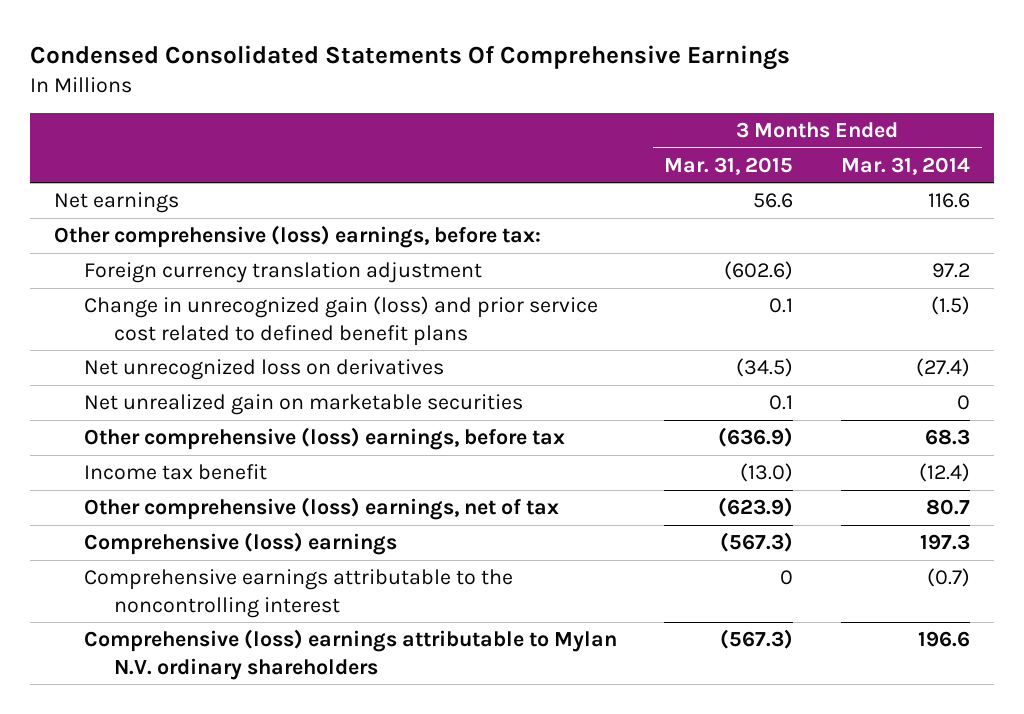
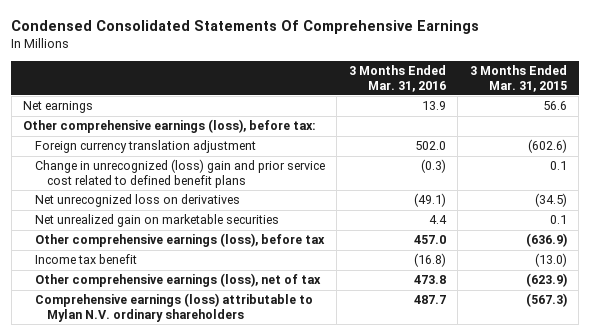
- | 3 Months Ended Mar. 31, 2015 | 3 Months Ended Mar. 31, 2014
+ | 3 Months Ended Mar. 31, 2016 | 3 Months Ended Mar. 31, 2015
- Other comprehensive (loss) earnings, before tax:
+ Other comprehensive earnings (loss), before tax:
- Change in unrecognized gain (loss) and prior service cost related to defined benefit plans | 0.1 | (1.5)
+ Change in unrecognized (loss) gain and prior service cost related to defined benefit plans | (0.3) | 0.1
- Other comprehensive (loss) earnings, before tax | (636.9) | 68.3
+ Other comprehensive earnings (loss), before tax | 457.0 | (636.9)
- Other comprehensive (loss) earnings, net of tax | (623.9) | 80.7
- Comprehensive (loss) earnings | (567.3) | 197.3
- Comprehensive earnings attributable to the noncontrolling interest | 0 | (0.7)
- Comprehensive (loss) earnings attributable to Mylan N.V. ordinary shareholders | (567.3) | 196.6
+ Other comprehensive earnings (loss), net of tax | 473.8 | (623.9)
+ Comprehensive earnings (loss) attributable to Mylan N.V. ordinary shareholders | 487.7 | (567.3)

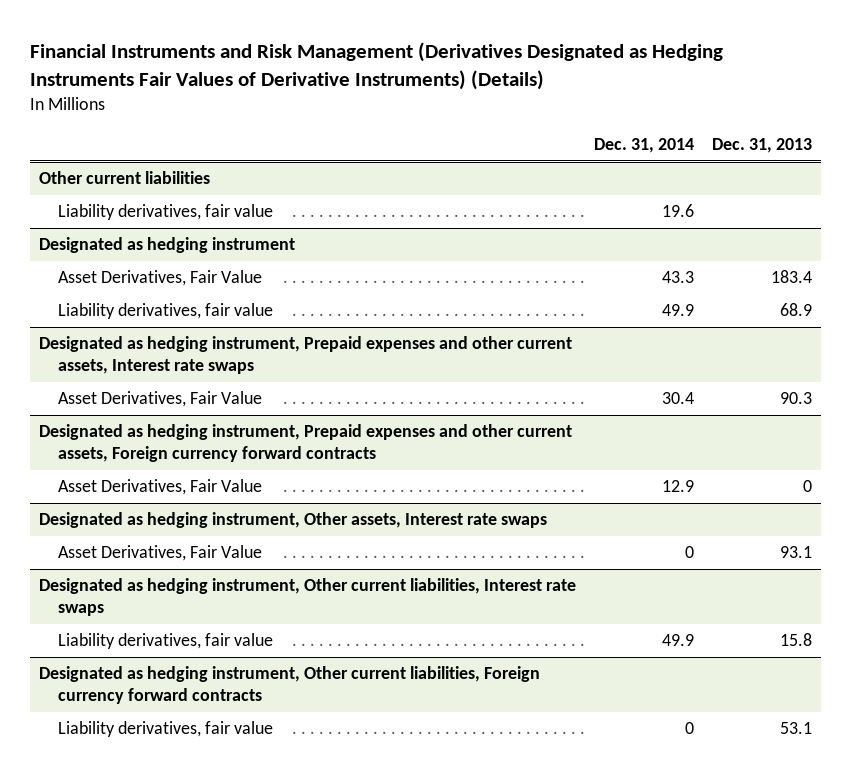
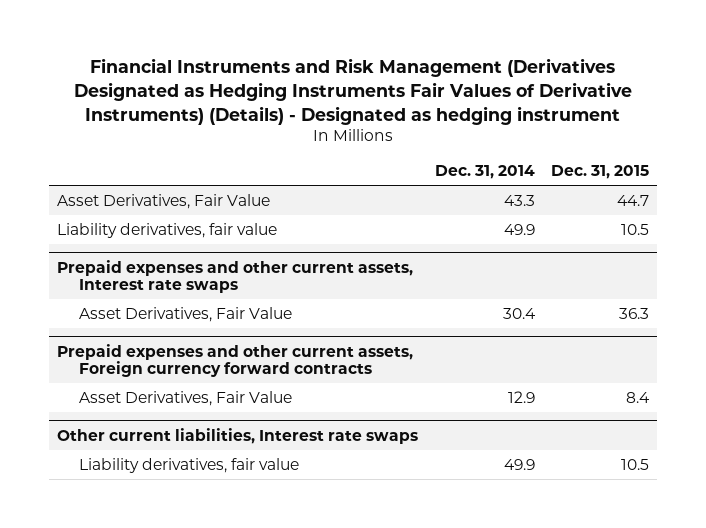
- Financial Instruments and Risk Management (Derivatives Designated as Hedging Instruments Fair Values of Derivative Instruments) (Details)
+ Financial Instruments and Risk Management (Derivatives Designated as Hedging Instruments Fair Values of Derivative Instruments) (Details) - Designated as hedging instrument
- | Dec. 31, 2014 | Dec. 31, 2013
+ | Dec. 31, 2014 | Dec. 31, 2015
- Other current liabilities
- Liability derivatives, fair value | 19.6 |
- Designated as hedging instrument
- Designated as hedging instrument, Prepaid expenses and other current assets, Interest rate swaps
+ Prepaid expenses and other current assets, Interest rate swaps
- Designated as hedging instrument, Prepaid expenses and other current assets, Foreign currency forward contracts
+ Prepaid expenses and other current assets, Foreign currency forward contracts
- Designated as hedging instrument, Other assets, Interest rate swaps
- Asset Derivatives, Fair Value | 0 | 93.1
- Designated as hedging instrument, Other current liabilities, Interest rate swaps
+ Other current liabilities, Interest rate swaps
- Designated as hedging instrument, Other current liabilities, Foreign currency forward contracts
- Liability derivatives, fair value | 0 | 53.1

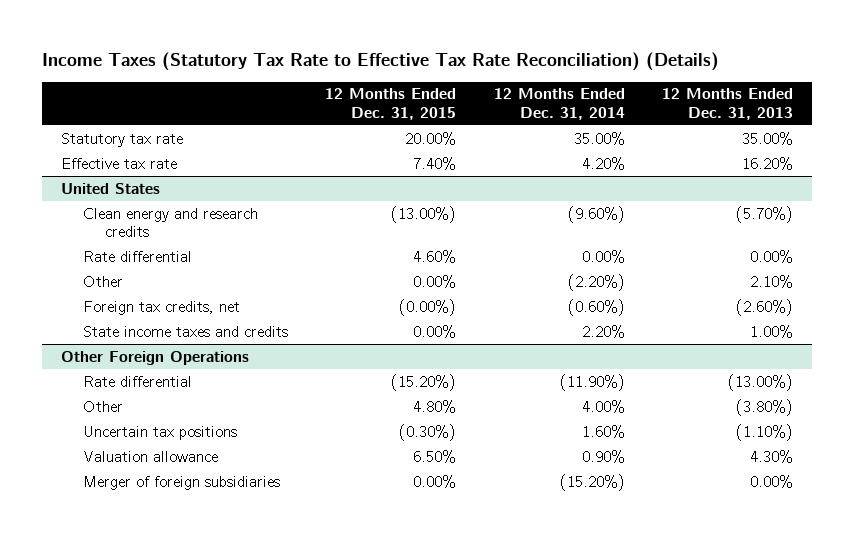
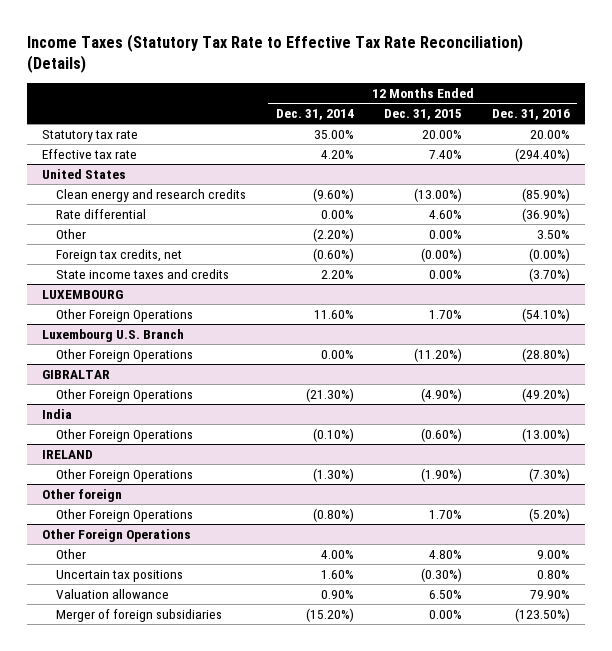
- | 12 Months Ended Dec. 31, 2015 | 12 Months Ended Dec. 31, 2014 | 12 Months Ended Dec. 31, 2013
+ | 12 Months Ended Dec. 31, 2014 | 12 Months Ended Dec. 31, 2015 | 12 Months Ended Dec. 31, 2016
+ LUXEMBOURG
+ Other Foreign Operations | 11.60% | 1.70% | (54.10%)
+ Luxembourg U.S. Branch
+ Other Foreign Operations | 0.00% | (11.20%) | (28.80%)
+ GIBRALTAR
+ Other Foreign Operations | (21.30%) | (4.90%) | (49.20%)
+ India
+ Other Foreign Operations | (0.10%) | (0.60%) | (13.00%)
+ IRELAND
+ Other Foreign Operations | (1.30%) | (1.90%) | (7.30%)
+ Other foreign
+ Other Foreign Operations | (0.80%) | 1.70% | (5.20%)
@ Other Foreign Operations
- Rate differential | (15.20%) | (11.90%) | (13.00%)

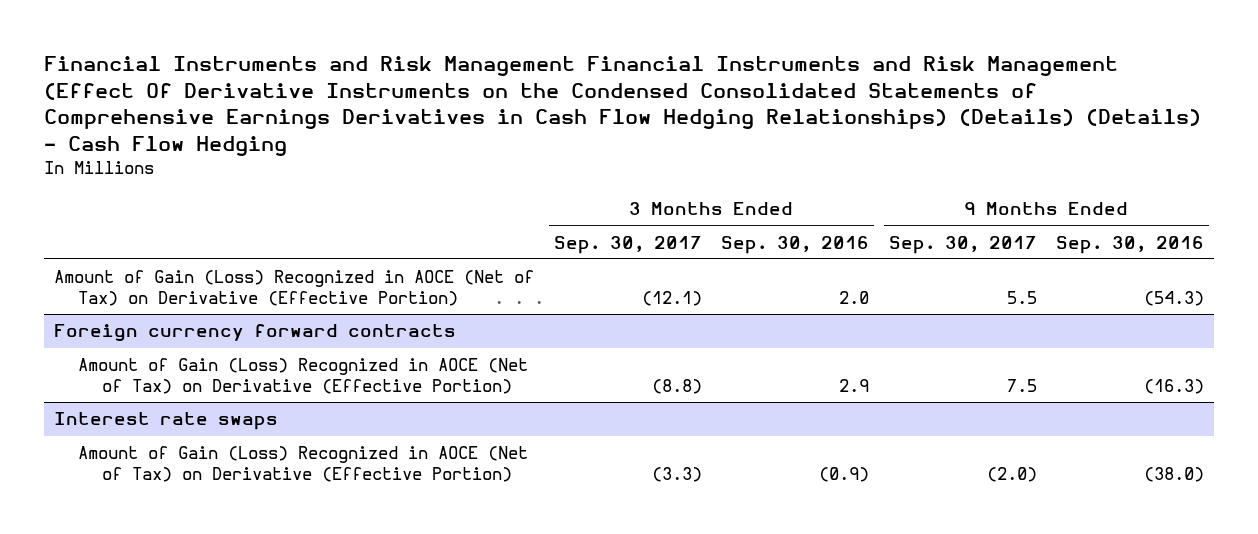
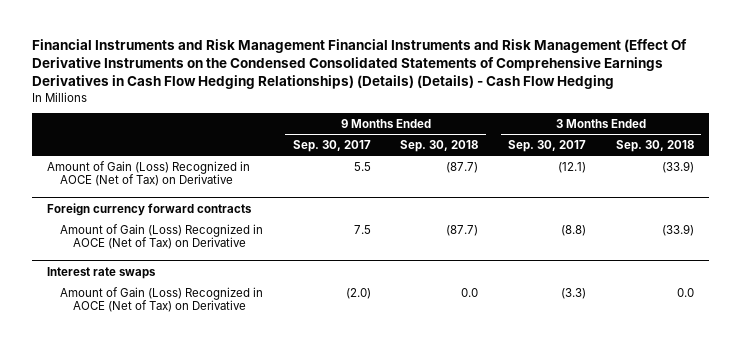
- | 3 Months Ended Sep. 30, 2017 | 3 Months Ended Sep. 30, 2016 | 9 Months Ended Sep. 30, 2017 | 9 Months Ended Sep. 30, 2016
+ | 9 Months Ended Sep. 30, 2017 | 9 Months Ended Sep. 30, 2018 | 3 Months Ended Sep. 30, 2017 | 3 Months Ended Sep. 30, 2018
- Amount of Gain (Loss) Recognized in AOCE (Net of Tax) on Derivative (Effective Portion) | (12.1) | 2.0 | 5.5 | (54.3)
+ Amount of Gain (Loss) Recognized in AOCE (Net of Tax) on Derivative | 5.5 | (87.7) | (12.1) | (33.9)
@ Foreign currency forward contracts
- Amount of Gain (Loss) Recognized in AOCE (Net of Tax) on Derivative (Effective Portion) | (8.8) | 2.9 | 7.5 | (16.3)
+ Amount of Gain (Loss) Recognized in AOCE (Net of Tax) on Derivative | 7.5 | (87.7) | (8.8) | (33.9)
@ Interest rate swaps
- Amount of Gain (Loss) Recognized in AOCE (Net of Tax) on Derivative (Effective Portion) | (3.3) | (0.9) | (2.0) | (38.0)
+ Amount of Gain (Loss) Recognized in AOCE (Net of Tax) on Derivative | (2.0) | 0.0 | (3.3) | 0.0

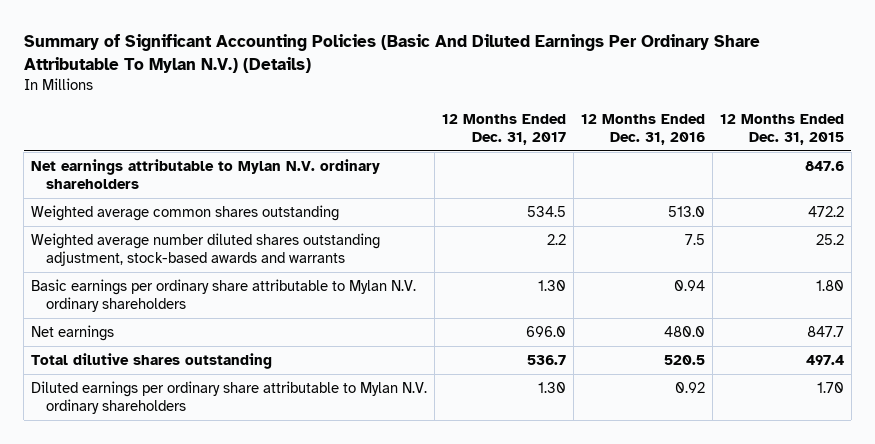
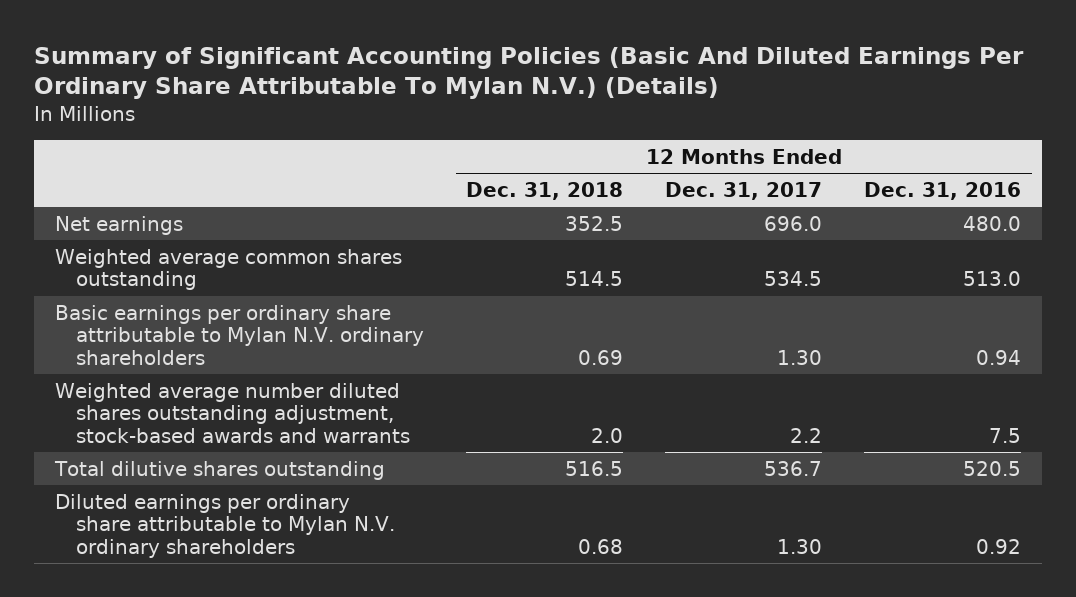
- | 12 Months Ended Dec. 31, 2017 | 12 Months Ended Dec. 31, 2016 | 12 Months Ended Dec. 31, 2015
+ | 12 Months Ended Dec. 31, 2018 | 12 Months Ended Dec. 31, 2017 | 12 Months Ended Dec. 31, 2016
- Net earnings attributable to Mylan N.V. ordinary shareholders | | | 847.6
moved up: Net earnings | 352.5 | 696.0 | 480.0
moved down: Weighted average number diluted shares outstanding adjustment, stock-based awards and warrants | 2.0 | 2.2 | 7.5

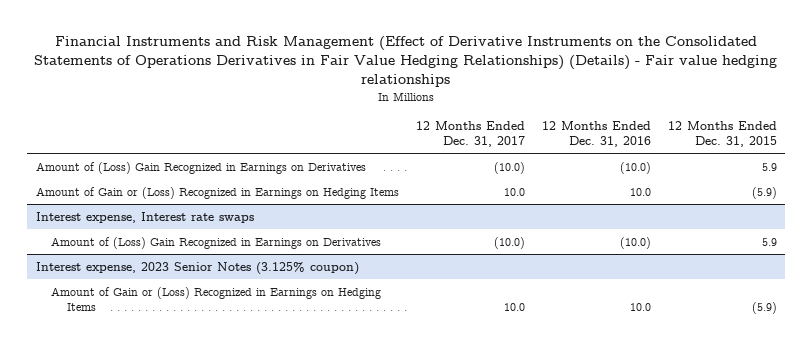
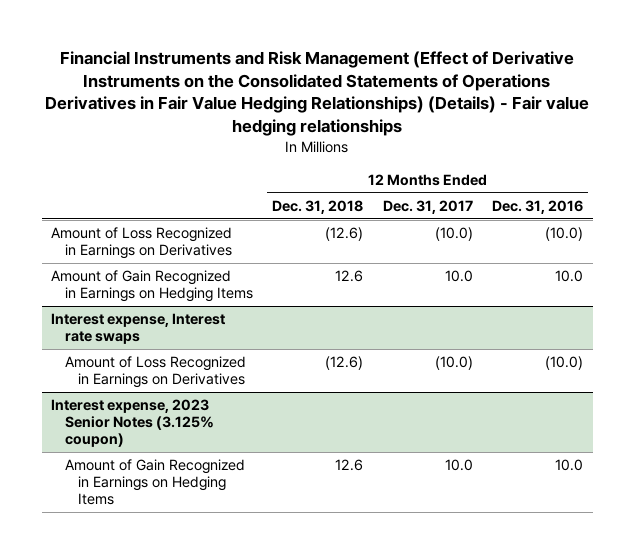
- | 12 Months Ended Dec. 31, 2017 | 12 Months Ended Dec. 31, 2016 | 12 Months Ended Dec. 31, 2015
+ | 12 Months Ended Dec. 31, 2018 | 12 Months Ended Dec. 31, 2017 | 12 Months Ended Dec. 31, 2016
- Amount of (Loss) Gain Recognized in Earnings on Derivatives | (10.0) | (10.0) | 5.9
- Amount of Gain or (Loss) Recognized in Earnings on Hedging Items | 10.0 | 10.0 | (5.9)
+ Amount of Loss Recognized in Earnings on Derivatives | (12.6) | (10.0) | (10.0)
+ Amount of Gain Recognized in Earnings on Hedging Items | 12.6 | 10.0 | 10.0
@ Interest expense, Interest rate swaps
- Amount of (Loss) Gain Recognized in Earnings on Derivatives | (10.0) | (10.0) | 5.9
+ Amount of Loss Recognized in Earnings on Derivatives | (12.6) | (10.0) | (10.0)
@ Interest expense, 2023 Senior Notes (3.125% coupon)
- Amount of Gain or (Loss) Recognized in Earnings on Hedging Items | 10.0 | 10.0 | (5.9)
+ Amount of Gain Recognized in Earnings on Hedging Items | 12.6 | 10.0 | 10.0

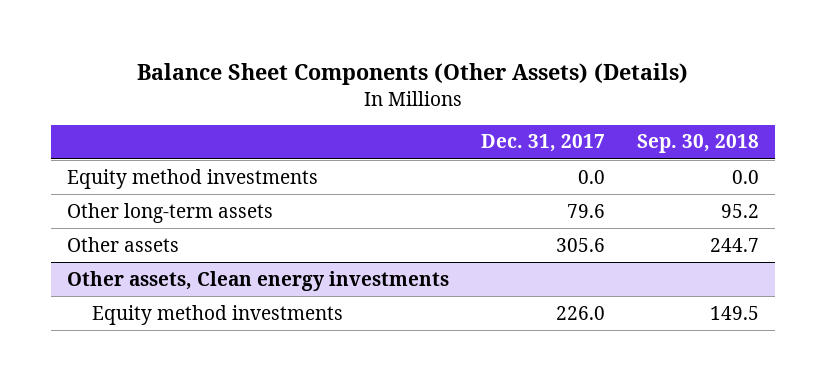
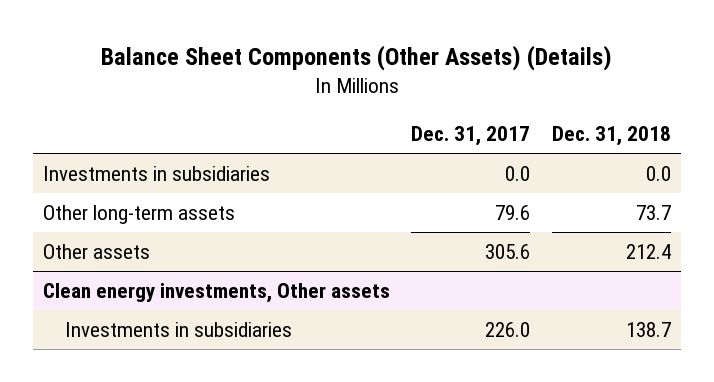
- | Dec. 31, 2017 | Sep. 30, 2018
+ | Dec. 31, 2017 | Dec. 31, 2018
- Equity method investments | 0.0 | 0.0
+ Investments in subsidiaries | 0.0 | 0.0
- Other assets, Clean energy investments
- Equity method investments | 226.0 | 149.5
+ Clean energy investments, Other assets
+ Investments in subsidiaries | 226.0 | 138.7

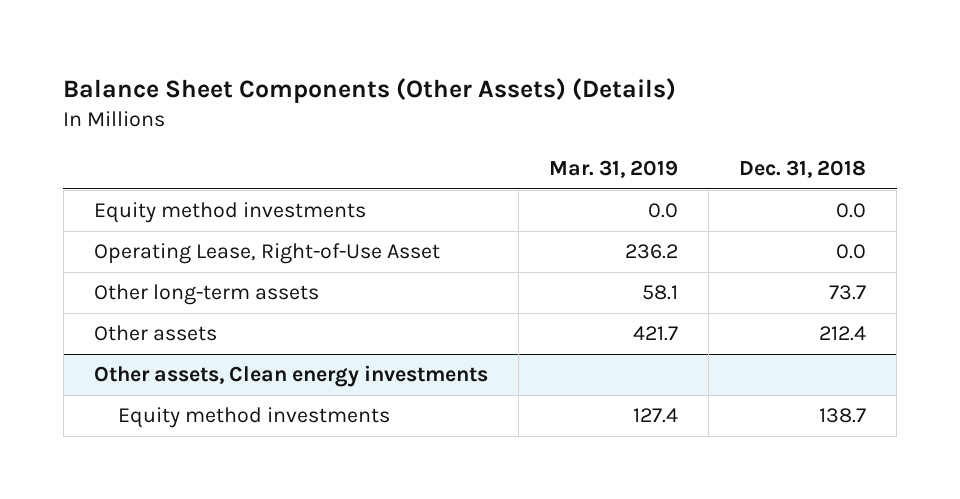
- | Dec. 31, 2017 | Dec. 31, 2018
+ | Mar. 31, 2019 | Dec. 31, 2018
- Investments in subsidiaries | 0.0 | 0.0
+ Equity method investments | 0.0 | 0.0
+ Operating Lease, Right-of-Use Asset | 236.2 | 0.0
- Clean energy investments, Other assets
- Investments in subsidiaries | 226.0 | 138.7
+ Other assets, Clean energy investments
+ Equity method investments | 127.4 | 138.7

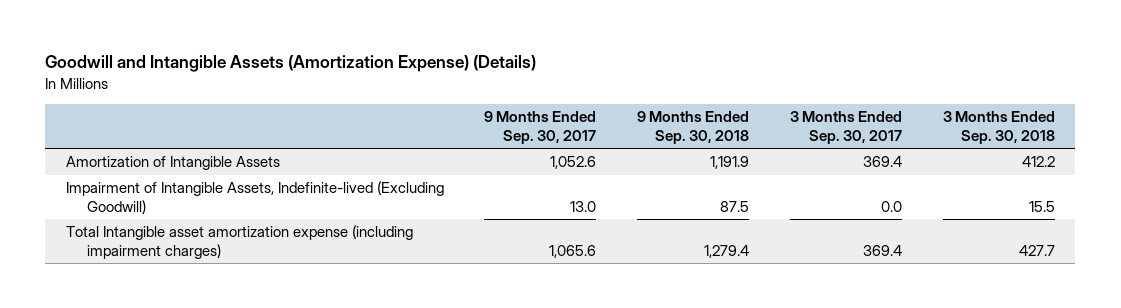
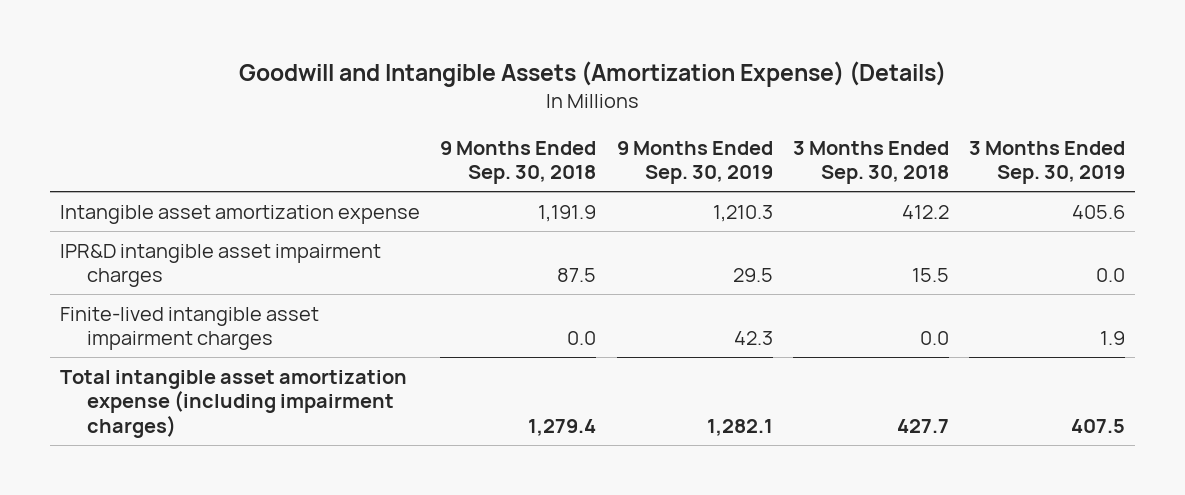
- | 9 Months Ended Sep. 30, 2017 | 9 Months Ended Sep. 30, 2018 | 3 Months Ended Sep. 30, 2017 | 3 Months Ended Sep. 30, 2018
+ | 9 Months Ended Sep. 30, 2018 | 9 Months Ended Sep. 30, 2019 | 3 Months Ended Sep. 30, 2018 | 3 Months Ended Sep. 30, 2019
- Amortization of Intangible Assets | 1,052.6 | 1,191.9 | 369.4 | 412.2
- Impairment of Intangible Assets, Indefinite-lived (Excluding Goodwill) | 13.0 | 87.5 | 0.0 | 15.5
- Total Intangible asset amortization expense (including impairment charges) | 1,065.6 | 1,279.4 | 369.4 | 427.7
+ Intangible asset amortization expense | 1,191.9 | 1,210.3 | 412.2 | 405.6
+ IPR&D intangible asset impairment charges | 87.5 | 29.5 | 15.5 | 0.0
+ Finite-lived intangible asset impairment charges | 0.0 | 42.3 | 0.0 | 1.9
+ Total intangible asset amortization expense (including impairment charges) | 1,279.4 | 1,282.1 | 427.7 | 407.5

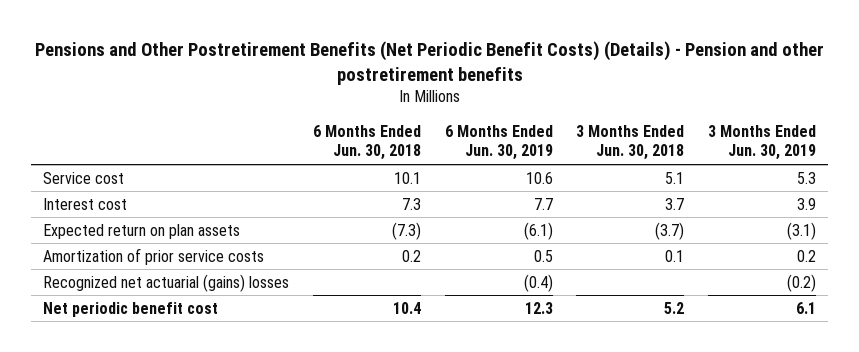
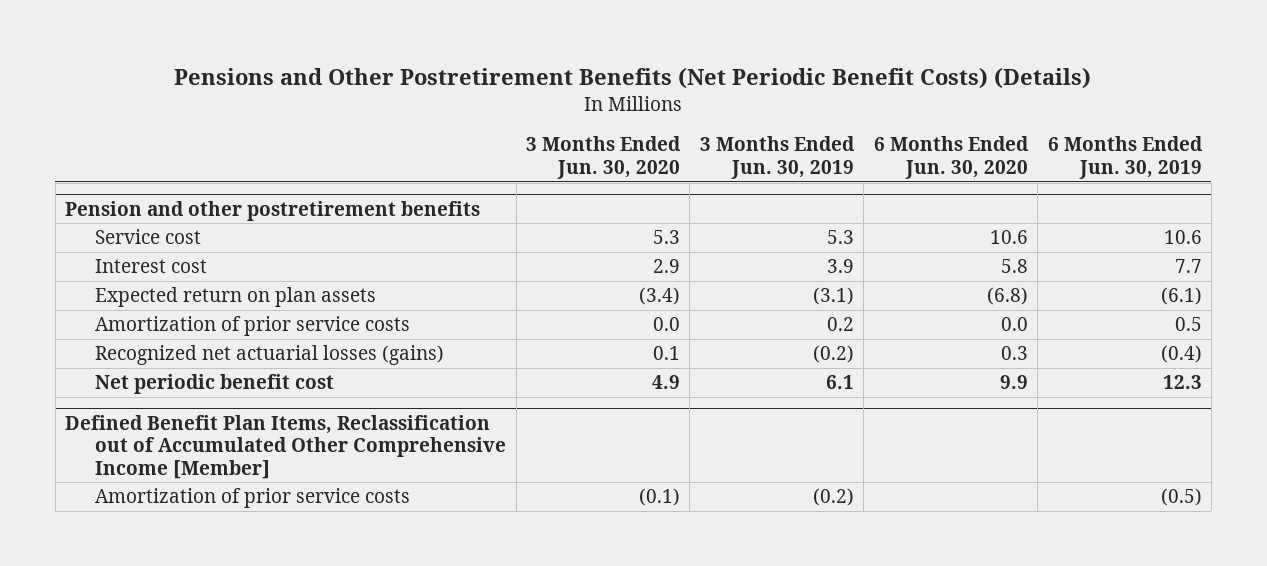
- Pensions and Other Postretirement Benefits (Net Periodic Benefit Costs) (Details) - Pension and other postretirement benefits
+ Pensions and Other Postretirement Benefits (Net Periodic Benefit Costs) (Details)
- | 6 Months Ended Jun. 30, 2018 | 6 Months Ended Jun. 30, 2019 | 3 Months Ended Jun. 30, 2018 | 3 Months Ended Jun. 30, 2019
+ | 3 Months Ended Jun. 30, 2020 | 3 Months Ended Jun. 30, 2019 | 6 Months Ended Jun. 30, 2020 | 6 Months Ended Jun. 30, 2019
+ Pension and other postretirement benefits
- Recognized net actuarial (gains) losses | | (0.4) | | (0.2)
+ Recognized net actuarial losses (gains) | 0.1 | (0.2) | 0.3 | (0.4)
+ Defined Benefit Plan Items, Reclassification out of Accumulated Other Comprehensive Income [Member]
+ Amortization of prior service costs | (0.1) | (0.2) | | (0.5)

